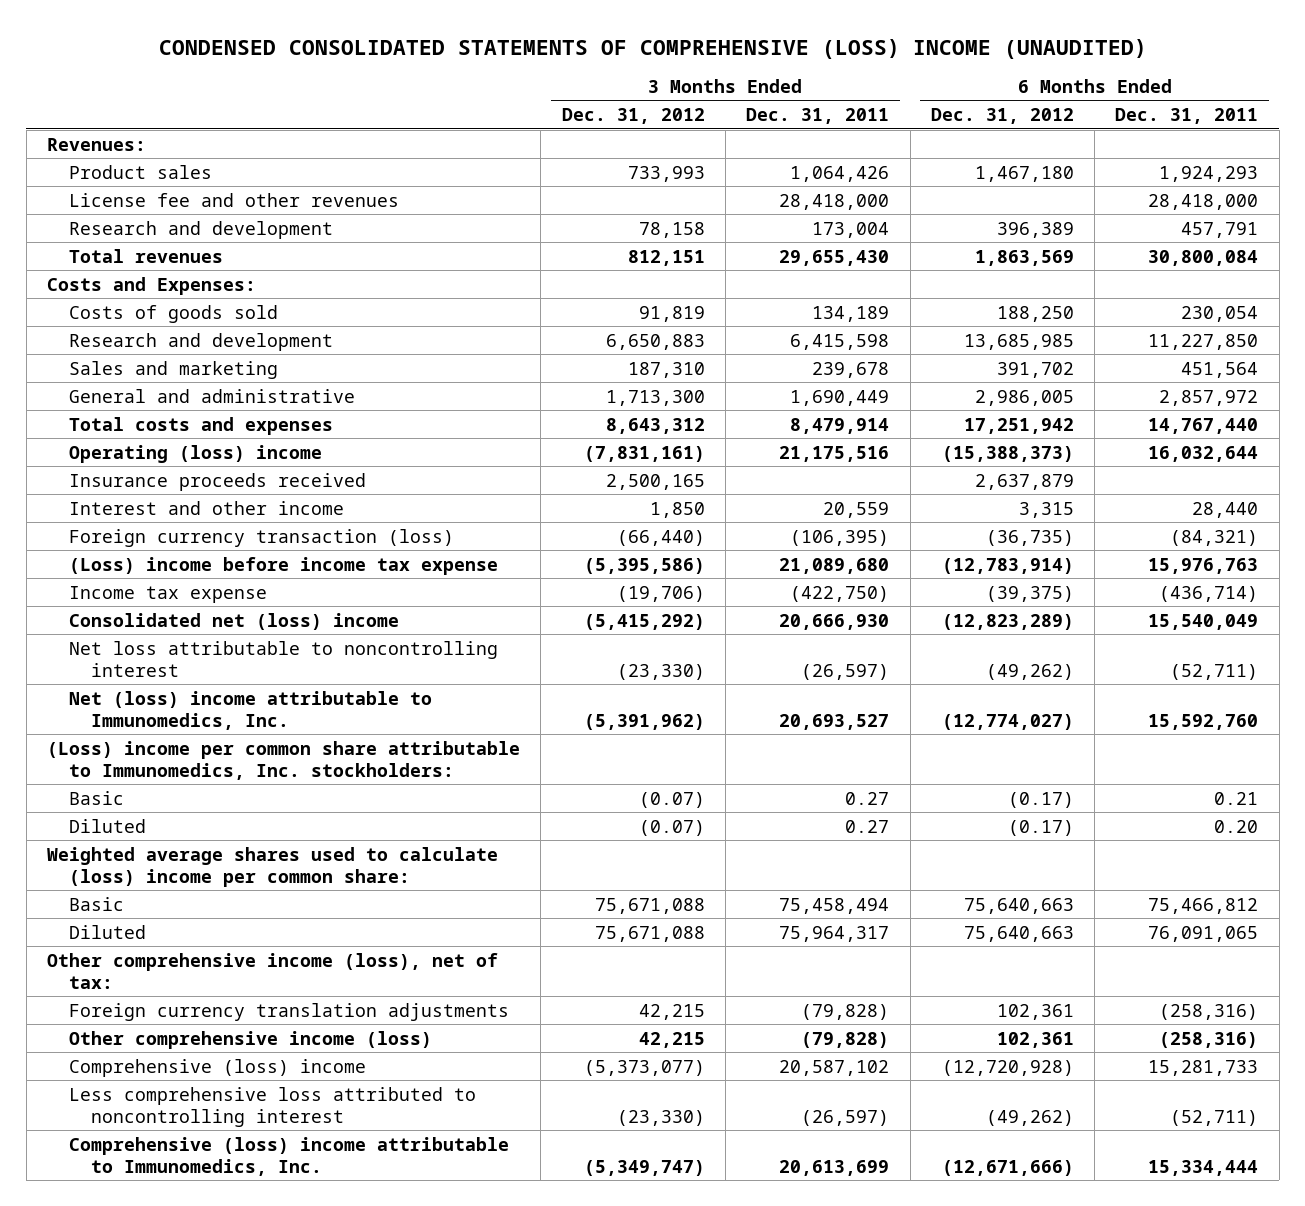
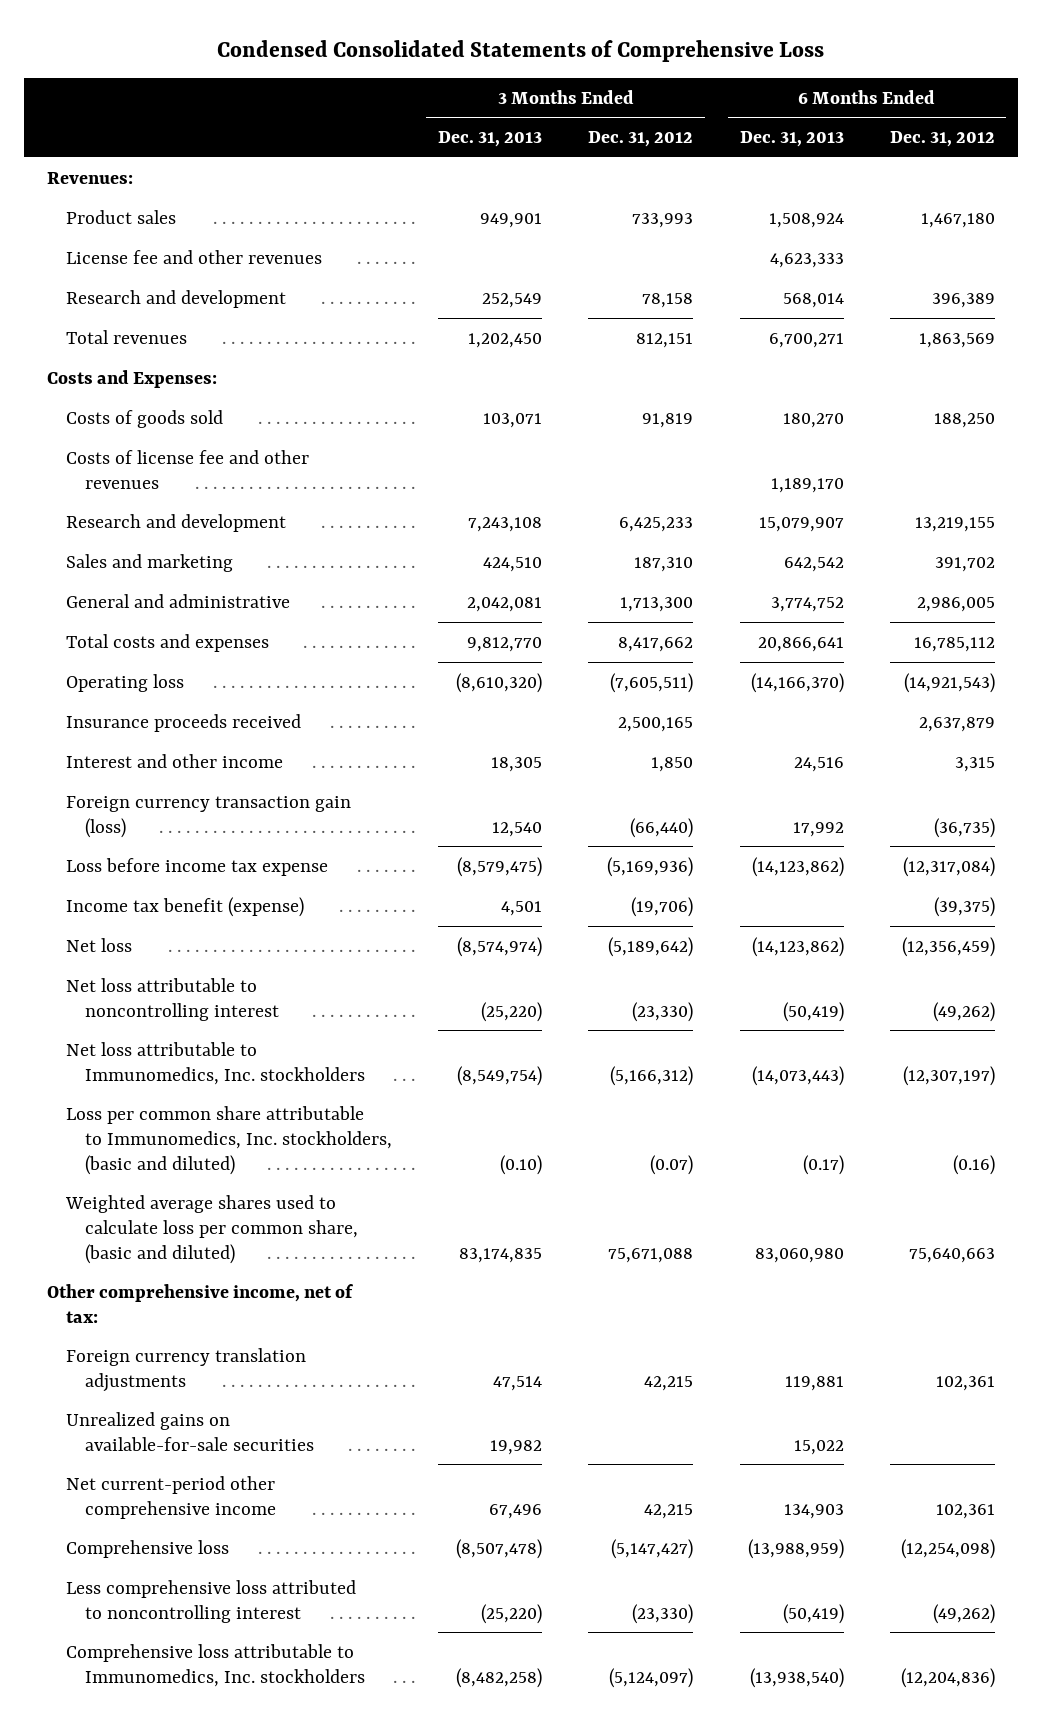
- CONDENSED CONSOLIDATED STATEMENTS OF COMPREHENSIVE (LOSS) INCOME (UNAUDITED)
+ Condensed Consolidated Statements of Comprehensive Loss
- | 3 Months Ended Dec. 31, 2012 | 3 Months Ended Dec. 31, 2011 | 6 Months Ended Dec. 31, 2012 | 6 Months Ended Dec. 31, 2011
+ | 3 Months Ended Dec. 31, 2013 | 3 Months Ended Dec. 31, 2012 | 6 Months Ended Dec. 31, 2013 | 6 Months Ended Dec. 31, 2012
- Research and development | 6,650,883 | 6,415,598 | 13,685,985 | 11,227,850
+ Costs of license fee and other revenues | | | 1,189,170 |
+ Research and development | 7,243,108 | 6,425,233 | 15,079,907 | 13,219,155
- Total costs and expenses | 8,643,312 | 8,479,914 | 17,251,942 | 14,767,440
- Operating (loss) income | (7,831,161) | 21,175,516 | (15,388,373) | 16,032,644
+ Total costs and expenses | 9,812,770 | 8,417,662 | 20,866,641 | 16,785,112
+ Operating loss | (8,610,320) | (7,605,511) | (14,166,370) | (14,921,543)
- Foreign currency transaction (loss) | (66,440) | (106,395) | (36,735) | (84,321)
- (Loss) income before income tax expense | (5,395,586) | 21,089,680 | (12,783,914) | 15,976,763
- Income tax expense | (19,706) | (422,750) | (39,375) | (436,714)
- Consolidated net (loss) income | (5,415,292) | 20,666,930 | (12,823,289) | 15,540,049
+ Foreign currency transaction gain (loss) | 12,540 | (66,440) | 17,992 | (36,735)
+ Loss before income tax expense | (8,579,475) | (5,169,936) | (14,123,862) | (12,317,084)
+ Income tax benefit (expense) | 4,501 | (19,706) | | (39,375)
+ Net loss | (8,574,974) | (5,189,642) | (14,123,862) | (12,356,459)
- Net (loss) income attributable to Immunomedics, Inc. | (5,391,962) | 20,693,527 | (12,774,027) | 15,592,760
- (Loss) income per common share attributable to Immunomedics, Inc. stockholders:
- Basic | (0.07) | 0.27 | (0.17) | 0.21
- Diluted | (0.07) | 0.27 | (0.17) | 0.20
- Weighted average shares used to calculate (loss) income per common share:
- Basic | 75,671,088 | 75,458,494 | 75,640,663 | 75,466,812
- Diluted | 75,671,088 | 75,964,317 | 75,640,663 | 76,091,065
- Other comprehensive income (loss), net of tax:
+ Net loss attributable to Immunomedics, Inc. stockholders | (8,549,754) | (5,166,312) | (14,073,443) | (12,307,197)
+ Loss per common share attributable to Immunomedics, Inc. stockholders, (basic and diluted) | (0.10) | (0.07) | (0.17) | (0.16)
+ Weighted average shares used to calculate loss per common share, (basic and diluted) | 83,174,835 | 75,671,088 | 83,060,980 | 75,640,663
+ Other comprehensive income, net of tax:
- Other comprehensive income (loss) | 42,215 | (79,828) | 102,361 | (258,316)
- Comprehensive (loss) income | (5,373,077) | 20,587,102 | (12,720,928) | 15,281,733
+ Unrealized gains on available-for-sale securities | 19,982 | | 15,022 |
+ Net current-period other comprehensive income | 67,496 | 42,215 | 134,903 | 102,361
+ Comprehensive loss | (8,507,478) | (5,147,427) | (13,988,959) | (12,254,098)
- Comprehensive (loss) income attributable to Immunomedics, Inc. | (5,349,747) | 20,613,699 | (12,671,666) | 15,334,444
+ Comprehensive loss attributable to Immunomedics, Inc. stockholders | (8,482,258) | (5,124,097) | (13,938,540) | (12,204,836)

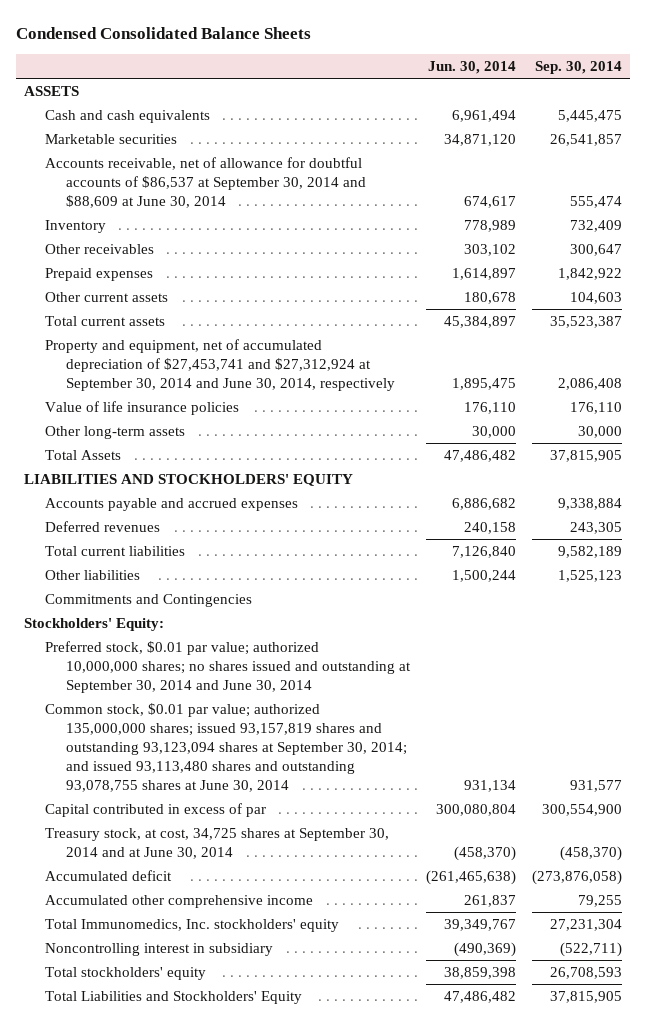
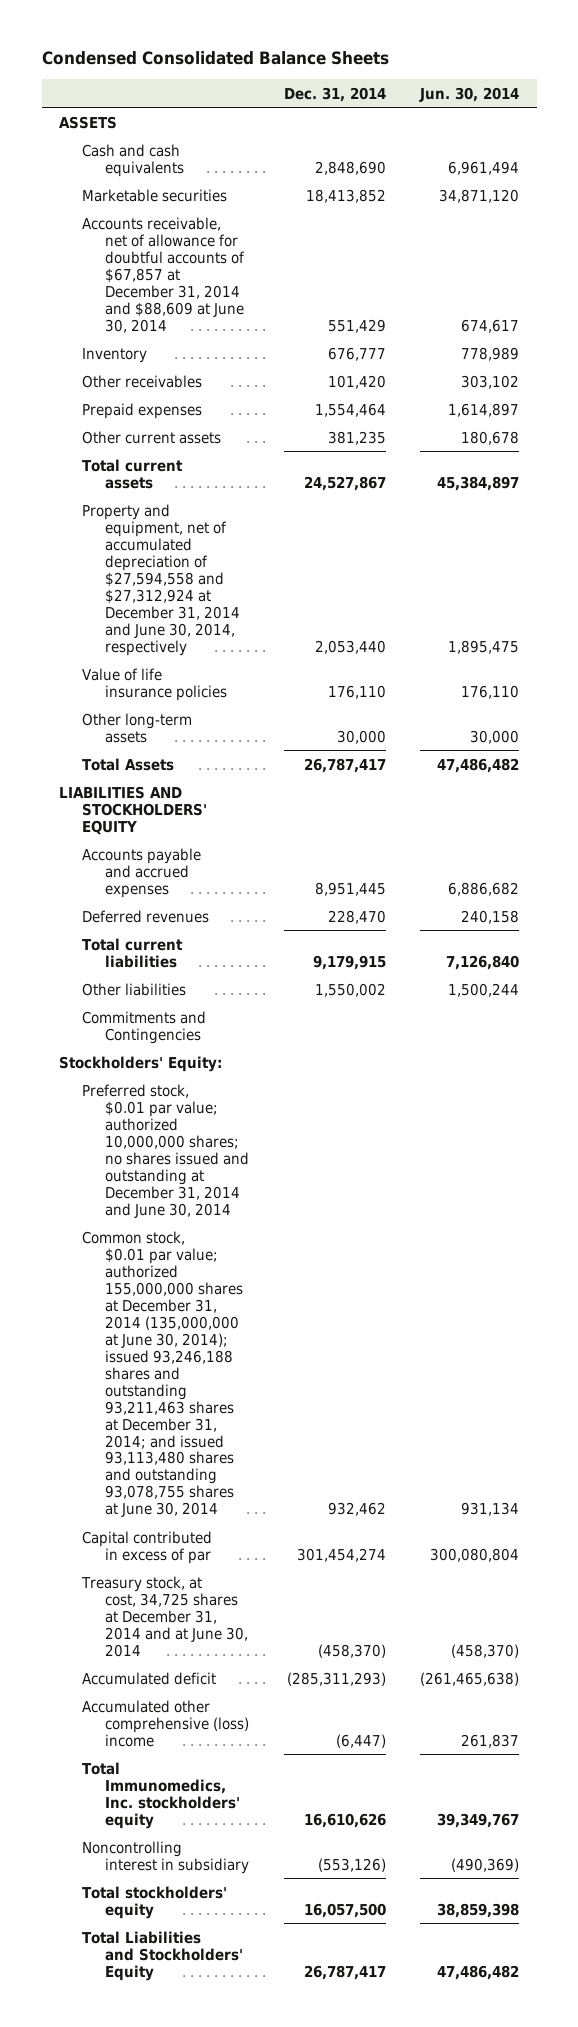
- | Jun. 30, 2014 | Sep. 30, 2014
+ | Dec. 31, 2014 | Jun. 30, 2014
- Accounts receivable, net of allowance for doubtful accounts of $86,537 at September 30, 2014 and $88,609 at June 30, 2014 | 674,617 | 555,474
+ Accounts receivable, net of allowance for doubtful accounts of $67,857 at December 31, 2014 and $88,609 at June 30, 2014 | 551,429 | 674,617
- Property and equipment, net of accumulated depreciation of $27,453,741 and $27,312,924 at September 30, 2014 and June 30, 2014, respectively | 1,895,475 | 2,086,408
+ Property and equipment, net of accumulated depreciation of $27,594,558 and $27,312,924 at December 31, 2014 and June 30, 2014, respectively | 2,053,440 | 1,895,475
- Preferred stock, $0.01 par value; authorized 10,000,000 shares; no shares issued and outstanding at September 30, 2014 and June 30, 2014
- Common stock, $0.01 par value; authorized 135,000,000 shares; issued 93,157,819 shares and outstanding 93,123,094 shares at September 30, 2014; and issued 93,113,480 shares and outstanding 93,078,755 shares at June 30, 2014 | 931,134 | 931,577
+ Preferred stock, $0.01 par value; authorized 10,000,000 shares; no shares issued and outstanding at December 31, 2014 and June 30, 2014
+ Common stock, $0.01 par value; authorized 155,000,000 shares at December 31, 2014 (135,000,000 at June 30, 2014); issued 93,246,188 shares and outstanding 93,211,463 shares at December 31, 2014; and issued 93,113,480 shares and outstanding 93,078,755 shares at June 30, 2014 | 932,462 | 931,134
- Treasury stock, at cost, 34,725 shares at September 30, 2014 and at June 30, 2014 | (458,370) | (458,370)
+ Treasury stock, at cost, 34,725 shares at December 31, 2014 and at June 30, 2014 | (458,370) | (458,370)
- Accumulated other comprehensive income | 261,837 | 79,255
+ Accumulated other comprehensive (loss) income | (6,447) | 261,837

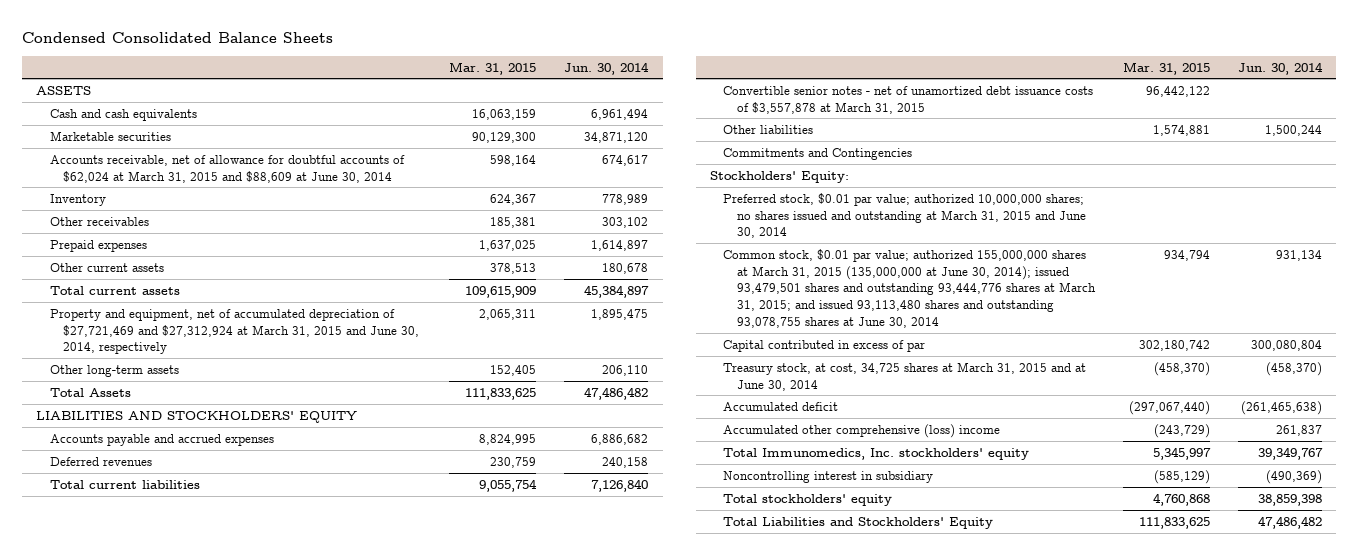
- | Dec. 31, 2014 | Jun. 30, 2014
+ | Mar. 31, 2015 | Jun. 30, 2014
- Accounts receivable, net of allowance for doubtful accounts of $67,857 at December 31, 2014 and $88,609 at June 30, 2014 | 551,429 | 674,617
+ Accounts receivable, net of allowance for doubtful accounts of $62,024 at March 31, 2015 and $88,609 at June 30, 2014 | 598,164 | 674,617
- Property and equipment, net of accumulated depreciation of $27,594,558 and $27,312,924 at December 31, 2014 and June 30, 2014, respectively | 2,053,440 | 1,895,475
- Value of life insurance policies | 176,110 | 176,110
- Other long-term assets | 30,000 | 30,000
+ Property and equipment, net of accumulated depreciation of $27,721,469 and $27,312,924 at March 31, 2015 and June 30, 2014, respectively | 2,065,311 | 1,895,475
+ Other long-term assets | 152,405 | 206,110
+ Convertible senior notes - net of unamortized debt issuance costs of $3,557,878 at March 31, 2015 | 96,442,122 |
- Preferred stock, $0.01 par value; authorized 10,000,000 shares; no shares issued and outstanding at December 31, 2014 and June 30, 2014
- Common stock, $0.01 par value; authorized 155,000,000 shares at December 31, 2014 (135,000,000 at June 30, 2014); issued 93,246,188 shares and outstanding 93,211,463 shares at December 31, 2014; and issued 93,113,480 shares and outstanding 93,078,755 shares at June 30, 2014 | 932,462 | 931,134
+ Preferred stock, $0.01 par value; authorized 10,000,000 shares; no shares issued and outstanding at March 31, 2015 and June 30, 2014
+ Common stock, $0.01 par value; authorized 155,000,000 shares at March 31, 2015 (135,000,000 at June 30, 2014); issued 93,479,501 shares and outstanding 93,444,776 shares at March 31, 2015; and issued 93,113,480 shares and outstanding 93,078,755 shares at June 30, 2014 | 934,794 | 931,134
- Treasury stock, at cost, 34,725 shares at December 31, 2014 and at June 30, 2014 | (458,370) | (458,370)
+ Treasury stock, at cost, 34,725 shares at March 31, 2015 and at June 30, 2014 | (458,370) | (458,370)

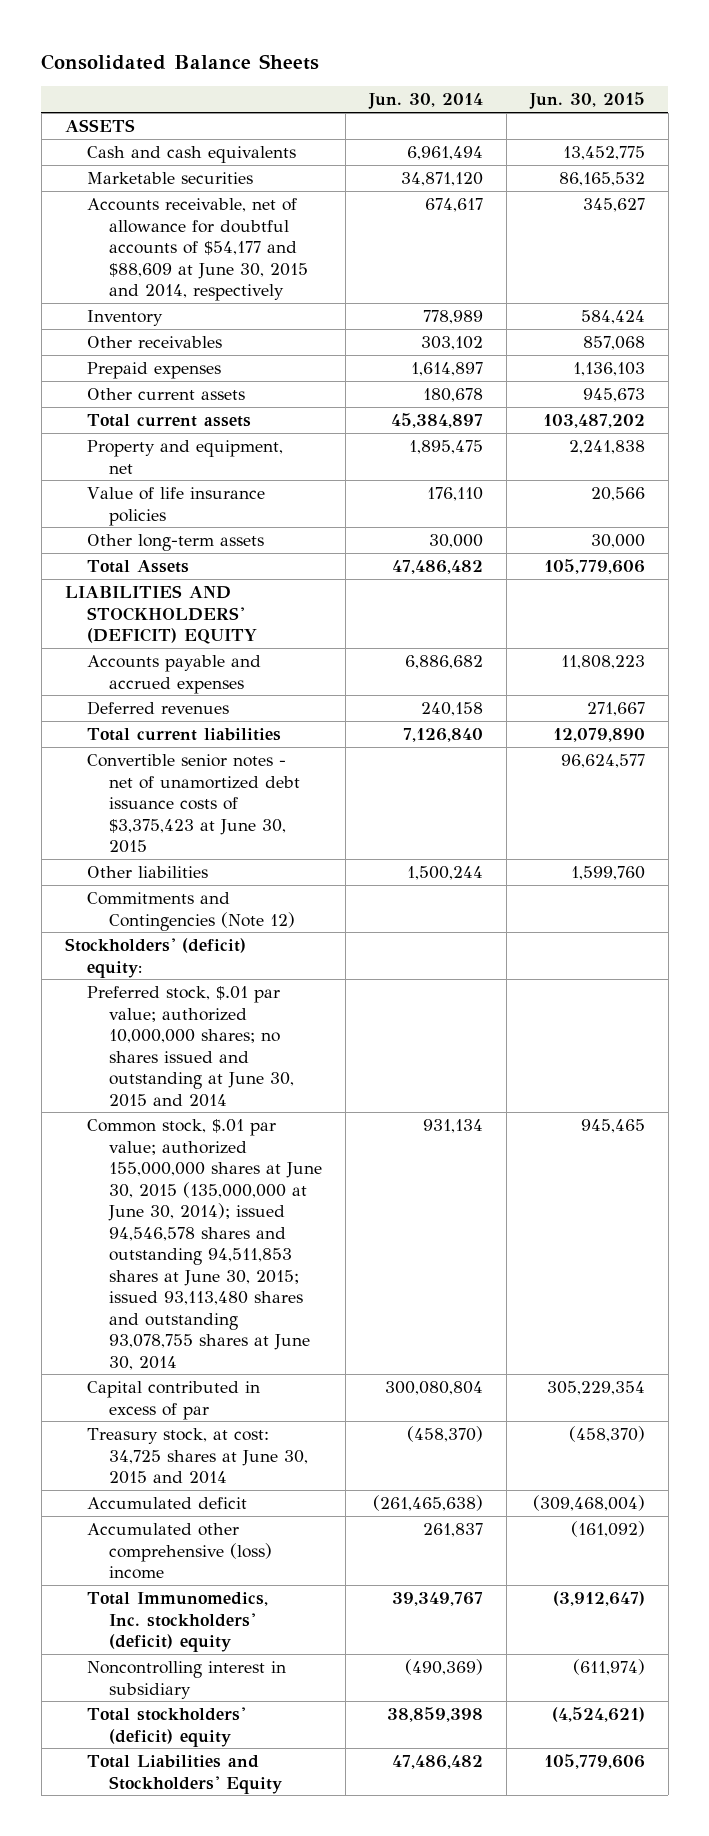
- Condensed Consolidated Balance Sheets
+ Consolidated Balance Sheets
- | Mar. 31, 2015 | Jun. 30, 2014
+ | Jun. 30, 2014 | Jun. 30, 2015
- Accounts receivable, net of allowance for doubtful accounts of $62,024 at March 31, 2015 and $88,609 at June 30, 2014 | 598,164 | 674,617
+ Accounts receivable, net of allowance for doubtful accounts of $54,177 and $88,609 at June 30, 2015 and 2014, respectively | 674,617 | 345,627
- Property and equipment, net of accumulated depreciation of $27,721,469 and $27,312,924 at March 31, 2015 and June 30, 2014, respectively | 2,065,311 | 1,895,475
- Other long-term assets | 152,405 | 206,110
+ Property and equipment, net | 1,895,475 | 2,241,838
+ Value of life insurance policies | 176,110 | 20,566
+ Other long-term assets | 30,000 | 30,000
- LIABILITIES AND STOCKHOLDERS' EQUITY
+ LIABILITIES AND STOCKHOLDERS' (DEFICIT) EQUITY
- Convertible senior notes - net of unamortized debt issuance costs of $3,557,878 at March 31, 2015 | 96,442,122 |
+ Convertible senior notes - net of unamortized debt issuance costs of $3,375,423 at June 30, 2015 | | 96,624,577
- Commitments and Contingencies
- Stockholders' Equity:
- Preferred stock, $0.01 par value; authorized 10,000,000 shares; no shares issued and outstanding at March 31, 2015 and June 30, 2014
- Common stock, $0.01 par value; authorized 155,000,000 shares at March 31, 2015 (135,000,000 at June 30, 2014); issued 93,479,501 shares and outstanding 93,444,776 shares at March 31, 2015; and issued 93,113,480 shares and outstanding 93,078,755 shares at June 30, 2014 | 934,794 | 931,134
+ Commitments and Contingencies (Note 12)
+ Stockholders' (deficit) equity:
+ Preferred stock, $.01 par value; authorized 10,000,000 shares; no shares issued and outstanding at June 30, 2015 and 2014
+ Common stock, $.01 par value; authorized 155,000,000 shares at June 30, 2015 (135,000,000 at June 30, 2014); issued 94,546,578 shares and outstanding 94,511,853 shares at June 30, 2015; issued 93,113,480 shares and outstanding 93,078,755 shares at June 30, 2014 | 931,134 | 945,465
- Treasury stock, at cost, 34,725 shares at March 31, 2015 and at June 30, 2014 | (458,370) | (458,370)
+ Treasury stock, at cost: 34,725 shares at June 30, 2015 and 2014 | (458,370) | (458,370)
- Total Immunomedics, Inc. stockholders' equity | 5,345,997 | 39,349,767
+ Total Immunomedics, Inc. stockholders' (deficit) equity | 39,349,767 | (3,912,647)
- Total stockholders' equity | 4,760,868 | 38,859,398
+ Total stockholders' (deficit) equity | 38,859,398 | (4,524,621)

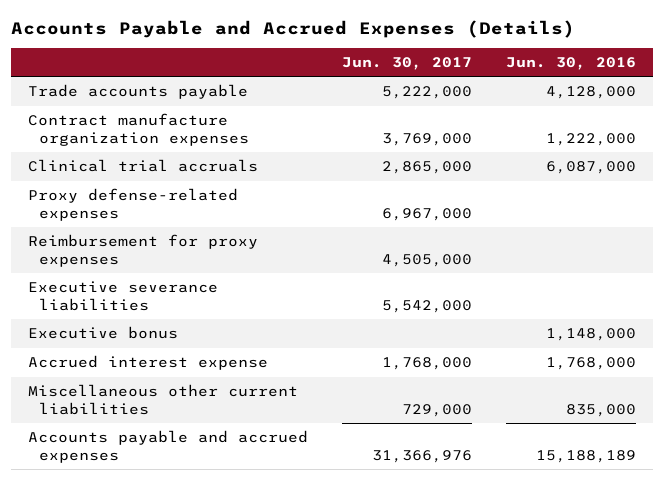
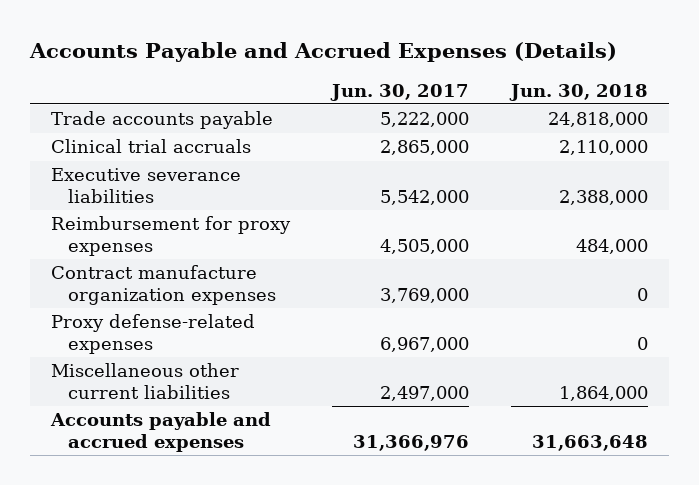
- | Jun. 30, 2017 | Jun. 30, 2016
+ | Jun. 30, 2017 | Jun. 30, 2018
- Executive bonus | | 1,148,000
- Accrued interest expense | 1,768,000 | 1,768,000
- Miscellaneous other current liabilities | 729,000 | 835,000
moved down: Reimbursement for proxy expenses | 4,505,000 | 484,000
moved down: Contract manufacture organization expenses | 3,769,000 | 0
moved down: Proxy defense-related expenses | 6,967,000 | 0
+ Miscellaneous other current liabilities | 2,497,000 | 1,864,000

